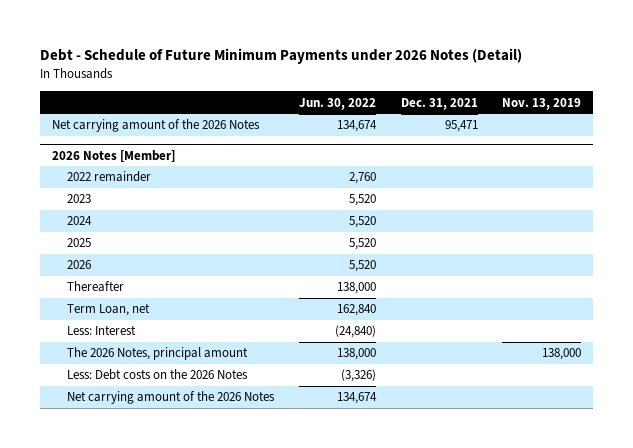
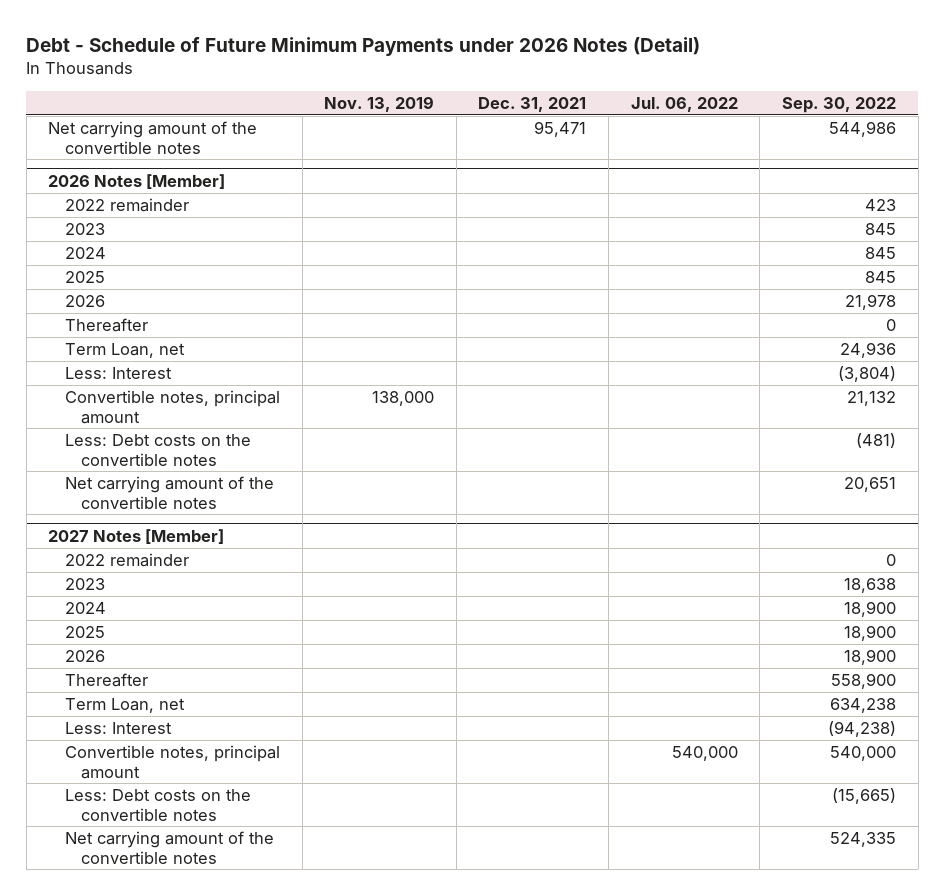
- | Jun. 30, 2022 | Dec. 31, 2021 | Nov. 13, 2019
+ | Nov. 13, 2019 | Dec. 31, 2021 | Jul. 06, 2022 | Sep. 30, 2022
- Net carrying amount of the 2026 Notes | 134,674 | 95,471 |
+ Net carrying amount of the convertible notes | | 95,471 | | 544,986
@ 2026 Notes [Member]
- The 2026 Notes, principal amount | 138,000 | | 138,000
- Less: Debt costs on the 2026 Notes | (3,326) | |
- Net carrying amount of the 2026 Notes | 134,674 | |
+ Convertible notes, principal amount | 138,000 | | | 21,132
+ Less: Debt costs on the convertible notes | | | | (481)
+ Net carrying amount of the convertible notes | | | | 20,651
+ 2027 Notes [Member]
+ 2022 remainder | | | | 0
+ 2023 | | | | 18,638
+ 2024 | | | | 18,900
+ 2025 | | | | 18,900
+ 2026 | | | | 18,900
+ Thereafter | | | | 558,900
+ Term Loan, net | | | | 634,238
+ Less: Interest | | | | (94,238)
+ Convertible notes, principal amount | | | 540,000 | 540,000
+ Less: Debt costs on the convertible notes | | | | (15,665)
+ Net carrying amount of the convertible notes | | | | 524,335

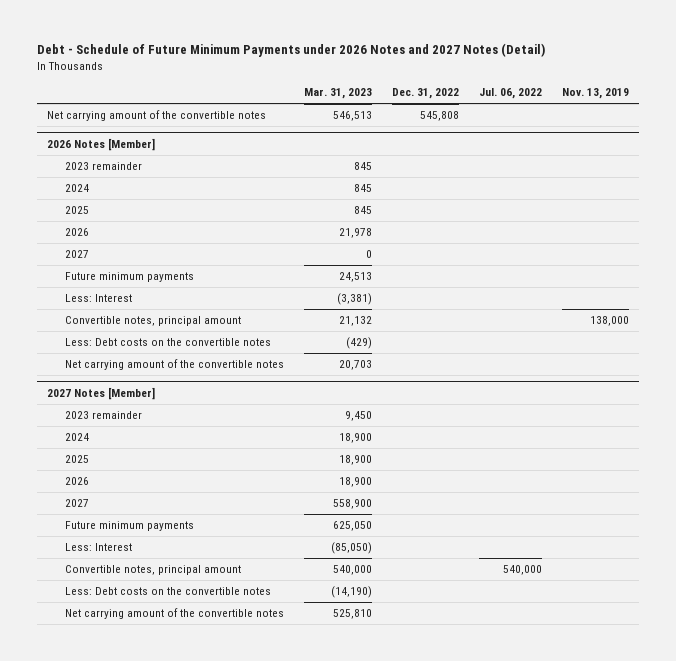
- Debt - Schedule of Future Minimum Payments under 2026 Notes (Detail)
+ Debt - Schedule of Future Minimum Payments under 2026 Notes and 2027 Notes (Detail)
- | Nov. 13, 2019 | Dec. 31, 2021 | Jul. 06, 2022 | Sep. 30, 2022
+ | Mar. 31, 2023 | Dec. 31, 2022 | Jul. 06, 2022 | Nov. 13, 2019
@ 2026 Notes [Member]
- 2022 remainder | | | | 423
- 2023 | | | | 845
+ 2023 remainder | 845 | | |
- Thereafter | | | | 0
- Term Loan, net | | | | 24,936
+ 2027 | 0 | | |
+ Future minimum payments | 24,513 | | |
@ 2027 Notes [Member]
- 2022 remainder | | | | 0
- 2023 | | | | 18,638
+ 2023 remainder | 9,450 | | |
- Thereafter | | | | 558,900
- Term Loan, net | | | | 634,238
+ 2027 | 558,900 | | |
+ Future minimum payments | 625,050 | | |

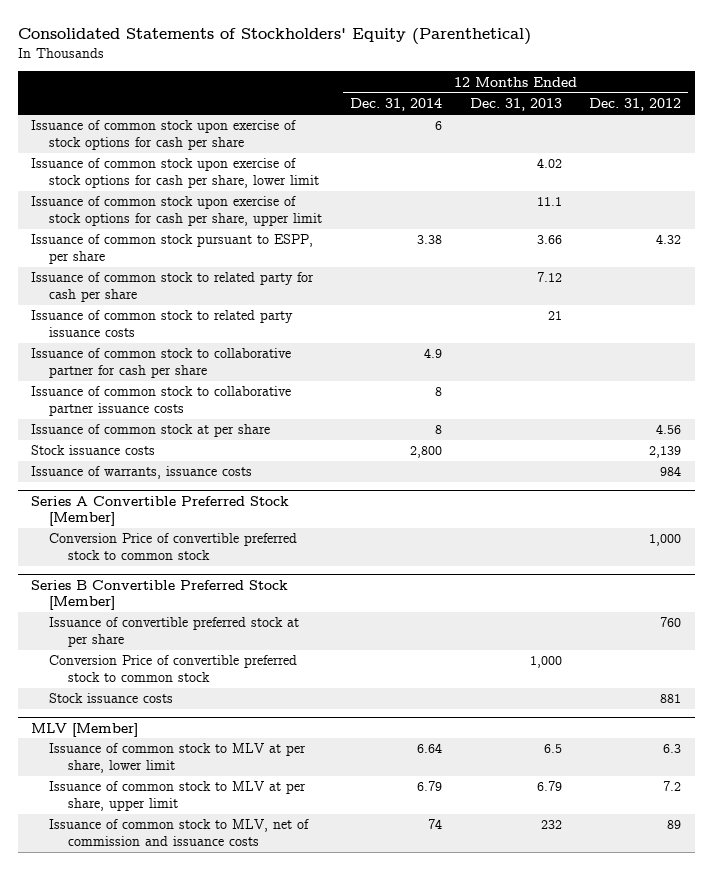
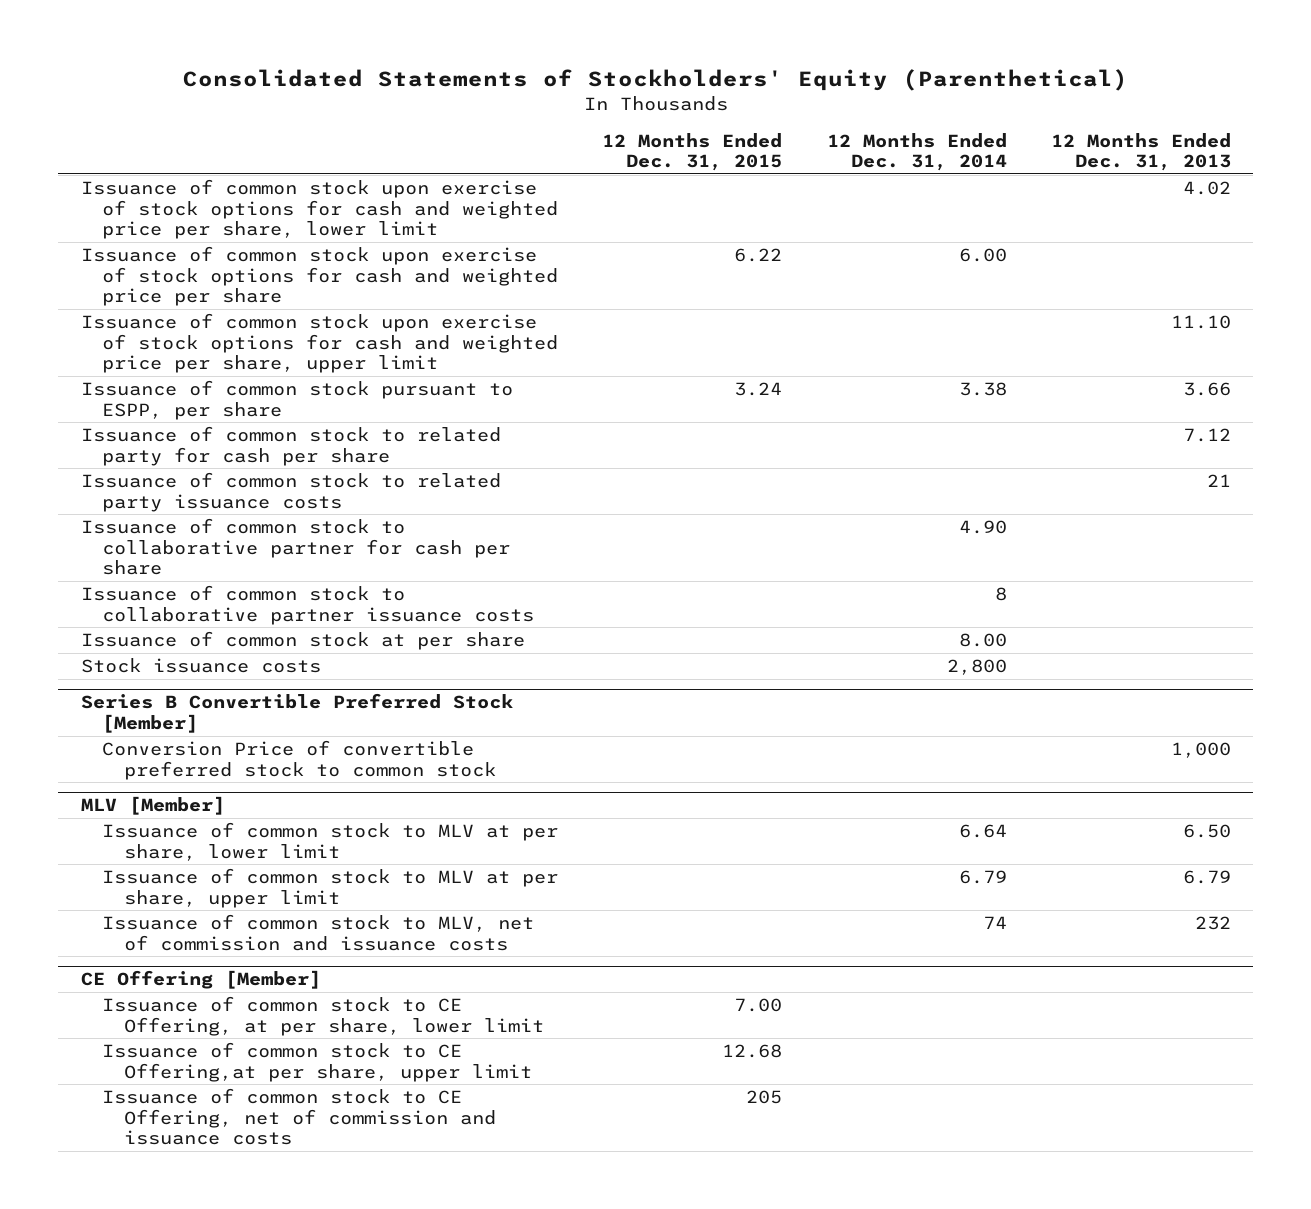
- | 12 Months Ended Dec. 31, 2014 | 12 Months Ended Dec. 31, 2013 | 12 Months Ended Dec. 31, 2012
+ | 12 Months Ended Dec. 31, 2015 | 12 Months Ended Dec. 31, 2014 | 12 Months Ended Dec. 31, 2013
- Issuance of common stock upon exercise of stock options for cash per share | 6 | |
- Issuance of common stock upon exercise of stock options for cash per share, lower limit | | 4.02 |
- Issuance of common stock upon exercise of stock options for cash per share, upper limit | | 11.1 |
+ Issuance of common stock upon exercise of stock options for cash and weighted price per share, lower limit | | | 4.02
+ Issuance of common stock upon exercise of stock options for cash and weighted price per share | 6.22 | 6.00 |
+ Issuance of common stock upon exercise of stock options for cash and weighted price per share, upper limit | | | 11.10
- Issuance of common stock to collaborative partner for cash per share | 4.9 | |
+ Issuance of common stock to collaborative partner for cash per share | | 4.90 |
- Issuance of common stock at per share | 8 | | 4.56
+ Issuance of common stock at per share | | 8.00 |
- Issuance of warrants, issuance costs | | | 984
- Series A Convertible Preferred Stock [Member]
- Conversion Price of convertible preferred stock to common stock | | | 1,000
@ Series B Convertible Preferred Stock [Member]
- Issuance of convertible preferred stock at per share | | | 760
- Stock issuance costs | | | 881
@ MLV [Member]
- Issuance of common stock to MLV at per share, lower limit | 6.64 | 6.5 | 6.3
+ Issuance of common stock to MLV at per share, lower limit | | 6.64 | 6.50
+ CE Offering [Member]
+ Issuance of common stock to CE Offering, at per share, lower limit | 7.00 | |
+ Issuance of common stock to CE Offering,at per share, upper limit | 12.68 | |
+ Issuance of common stock to CE Offering, net of commission and issuance costs | 205 | |

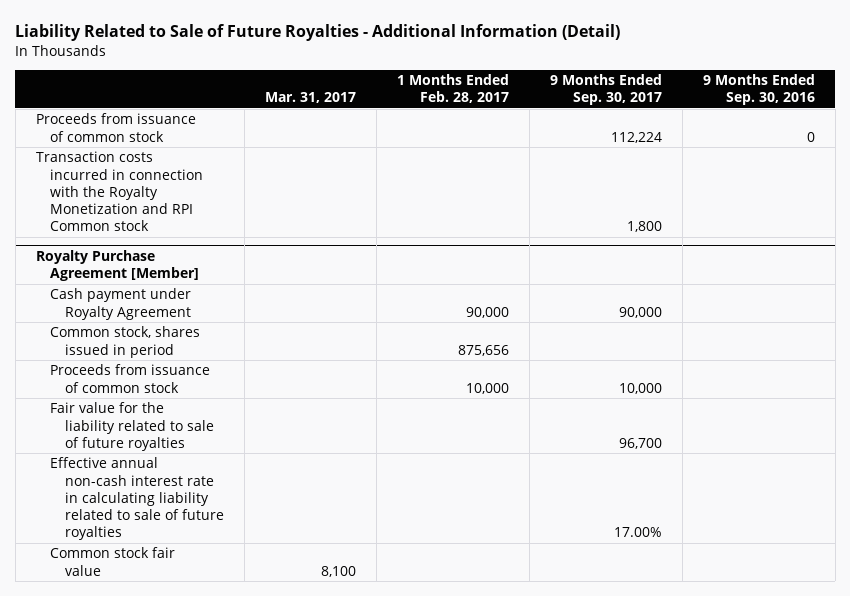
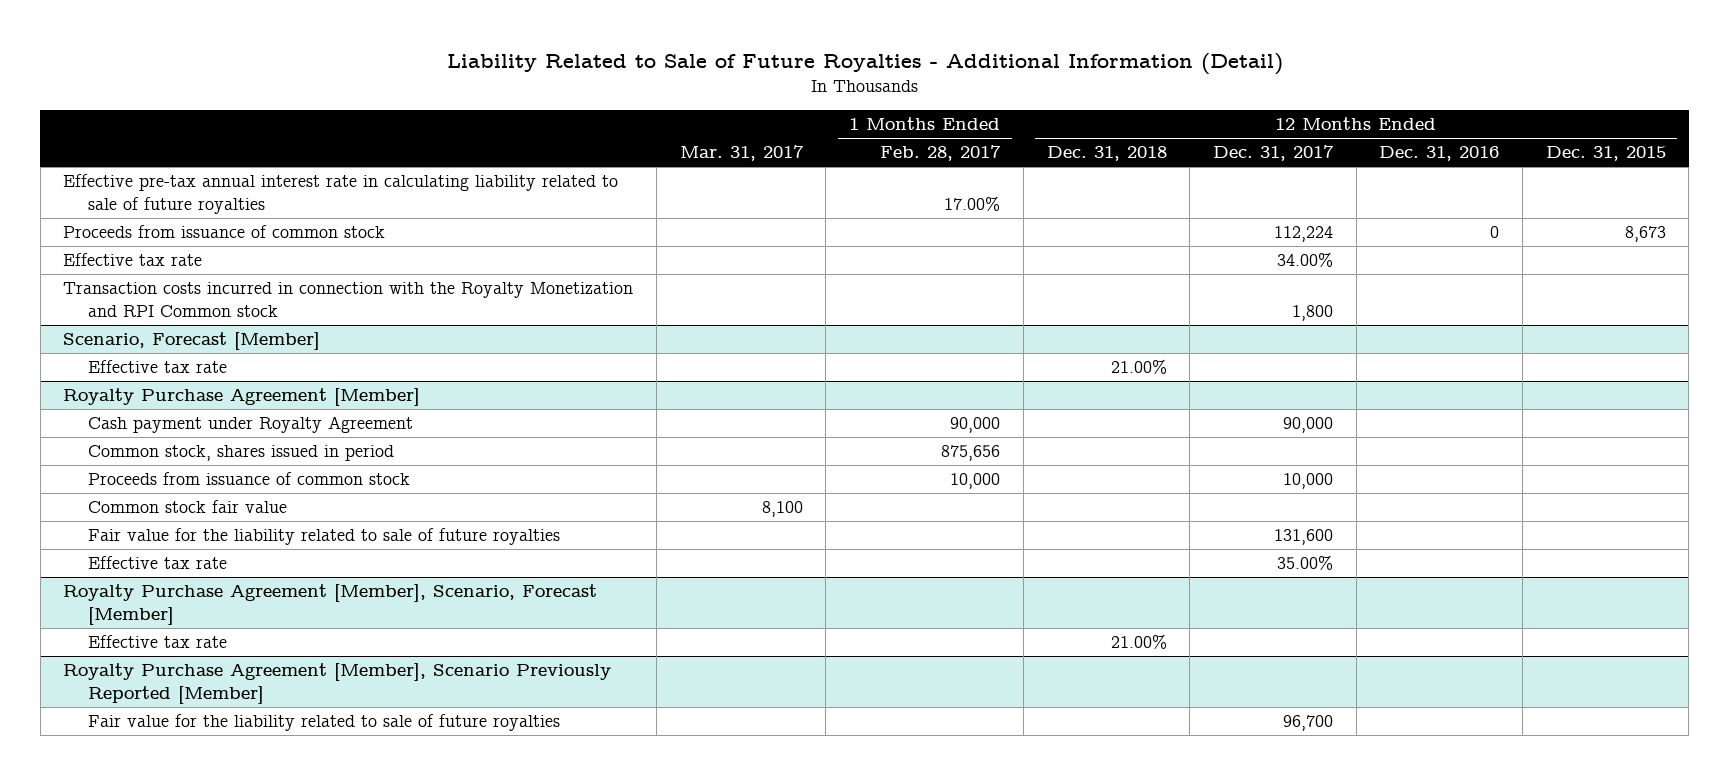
- | Mar. 31, 2017 | 1 Months Ended Feb. 28, 2017 | 9 Months Ended Sep. 30, 2017 | 9 Months Ended Sep. 30, 2016
+ | Mar. 31, 2017 | 1 Months Ended Feb. 28, 2017 | 12 Months Ended Dec. 31, 2018 | 12 Months Ended Dec. 31, 2017 | 12 Months Ended Dec. 31, 2016 | 12 Months Ended Dec. 31, 2015
+ Effective pre-tax annual interest rate in calculating liability related to sale of future royalties | | 17.00% | | | |
+ Effective tax rate | | | | 34.00% | |
+ Scenario, Forecast [Member]
+ Effective tax rate | | | 21.00% | | |
@ Royalty Purchase Agreement [Member]
- Effective annual non-cash interest rate in calculating liability related to sale of future royalties | | | 17.00% |
moved down: Fair value for the liability related to sale of future royalties | | | | 131,600 | |
+ Effective tax rate | | | | 35.00% | |
+ Royalty Purchase Agreement [Member], Scenario, Forecast [Member]
+ Effective tax rate | | | 21.00% | | |
+ Royalty Purchase Agreement [Member], Scenario Previously Reported [Member]
+ Fair value for the liability related to sale of future royalties | | | | 96,700 | |

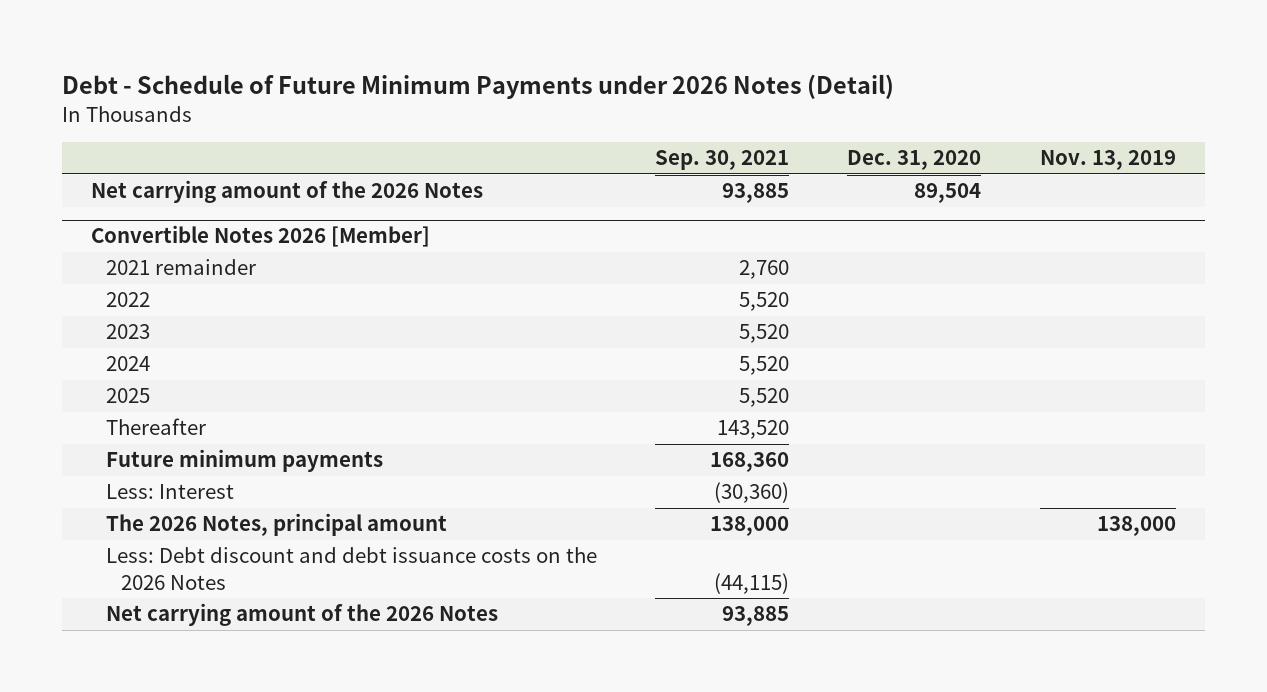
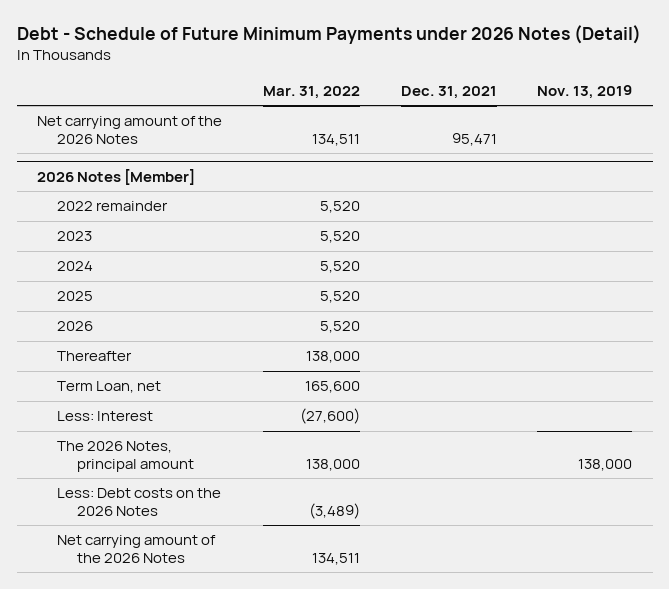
- | Sep. 30, 2021 | Dec. 31, 2020 | Nov. 13, 2019
+ | Mar. 31, 2022 | Dec. 31, 2021 | Nov. 13, 2019
- Convertible Notes 2026 [Member]
- 2021 remainder | 2,760 | |
- 2022 | 5,520 | |
+ 2026 Notes [Member]
+ 2022 remainder | 5,520 | |
+ 2026 | 5,520 | |
- Future minimum payments | 168,360 | |
+ Term Loan, net | 165,600 | |
- Less: Debt discount and debt issuance costs on the 2026 Notes | (44,115) | |
+ Less: Debt costs on the 2026 Notes | (3,489) | |

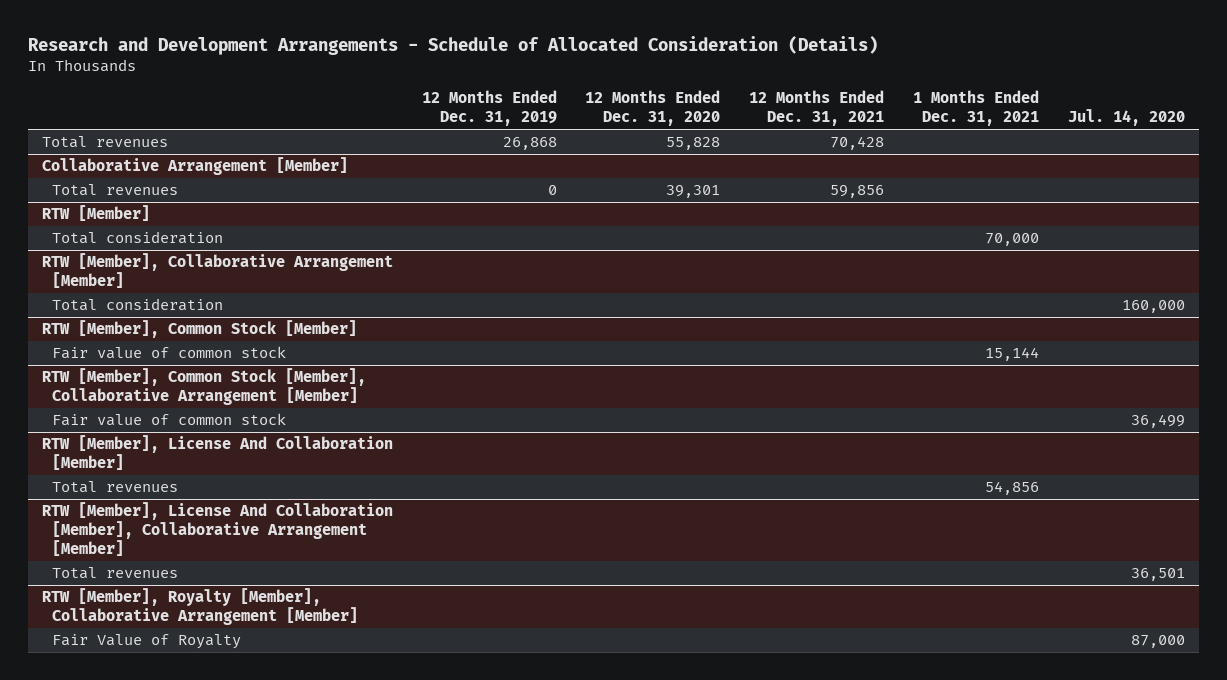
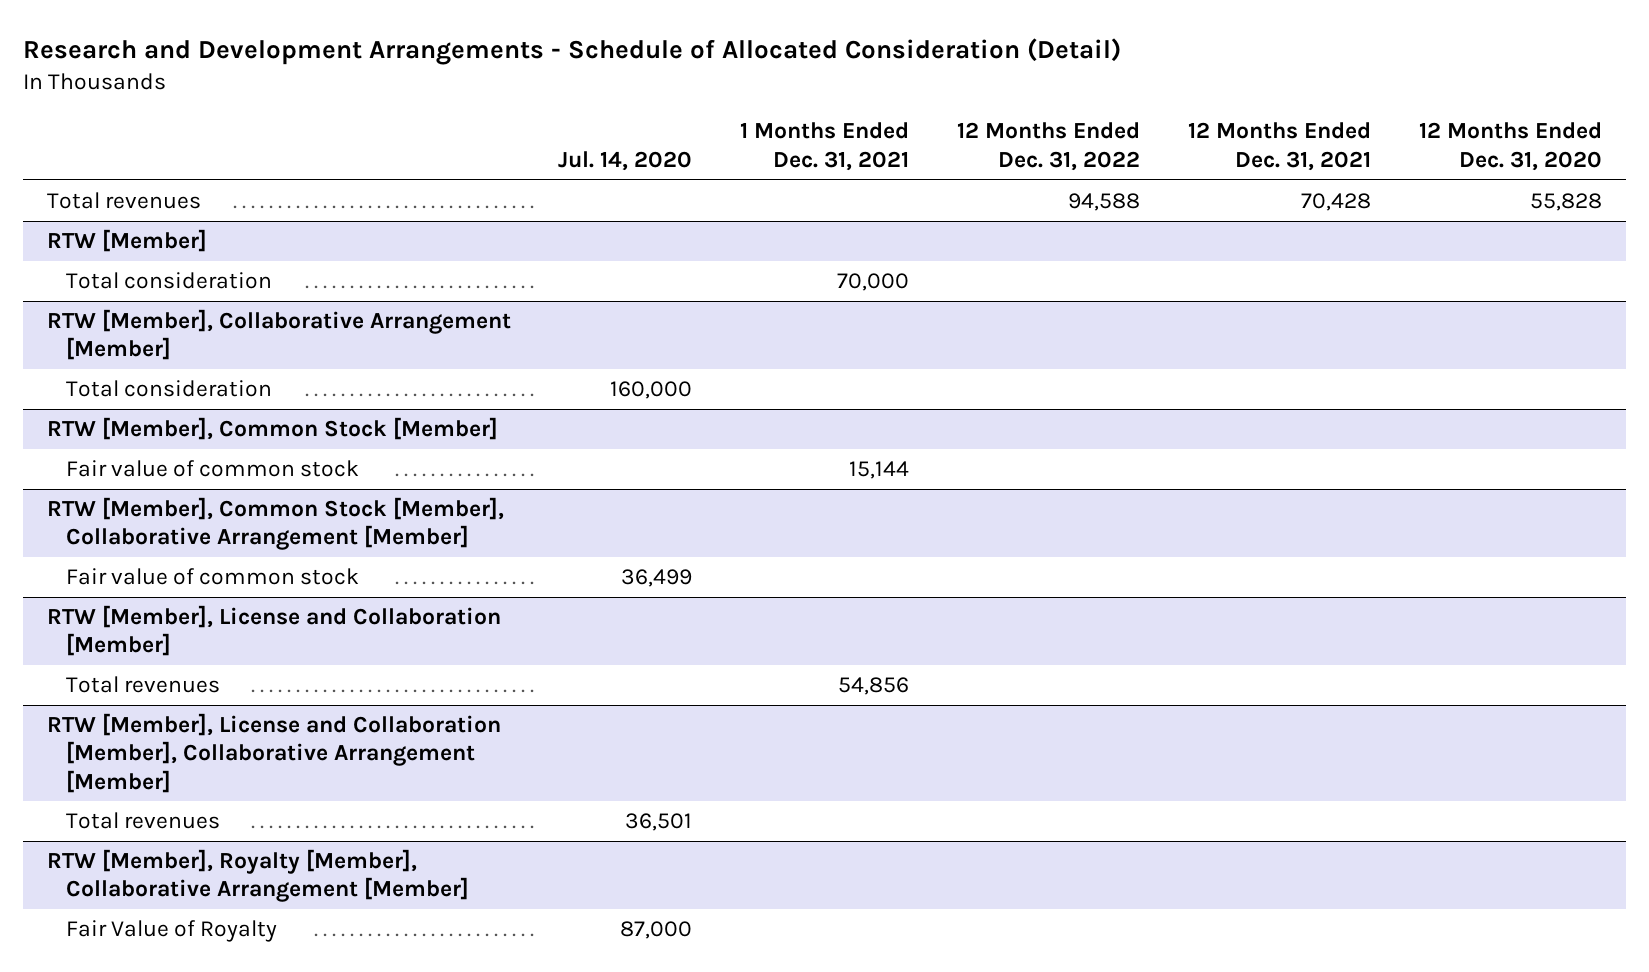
- Research and Development Arrangements - Schedule of Allocated Consideration (Details)
+ Research and Development Arrangements - Schedule of Allocated Consideration (Detail)
- | 12 Months Ended Dec. 31, 2019 | 12 Months Ended Dec. 31, 2020 | 12 Months Ended Dec. 31, 2021 | 1 Months Ended Dec. 31, 2021 | Jul. 14, 2020
+ | Jul. 14, 2020 | 1 Months Ended Dec. 31, 2021 | 12 Months Ended Dec. 31, 2022 | 12 Months Ended Dec. 31, 2021 | 12 Months Ended Dec. 31, 2020
- Collaborative Arrangement [Member]
- Total revenues | 0 | 39,301 | 59,856 | |
- RTW [Member], License And Collaboration [Member]
+ RTW [Member], License and Collaboration [Member]
- RTW [Member], License And Collaboration [Member], Collaborative Arrangement [Member]
+ RTW [Member], License and Collaboration [Member], Collaborative Arrangement [Member]

